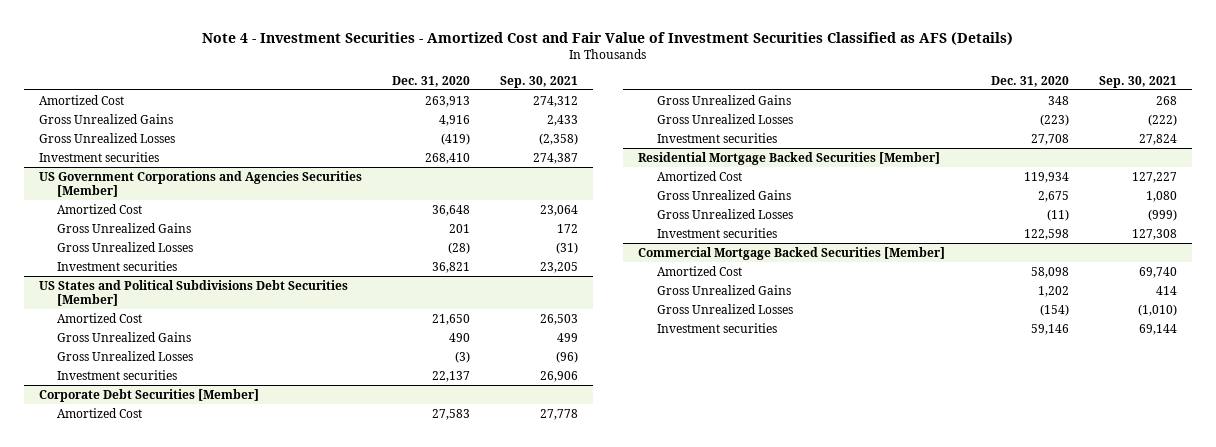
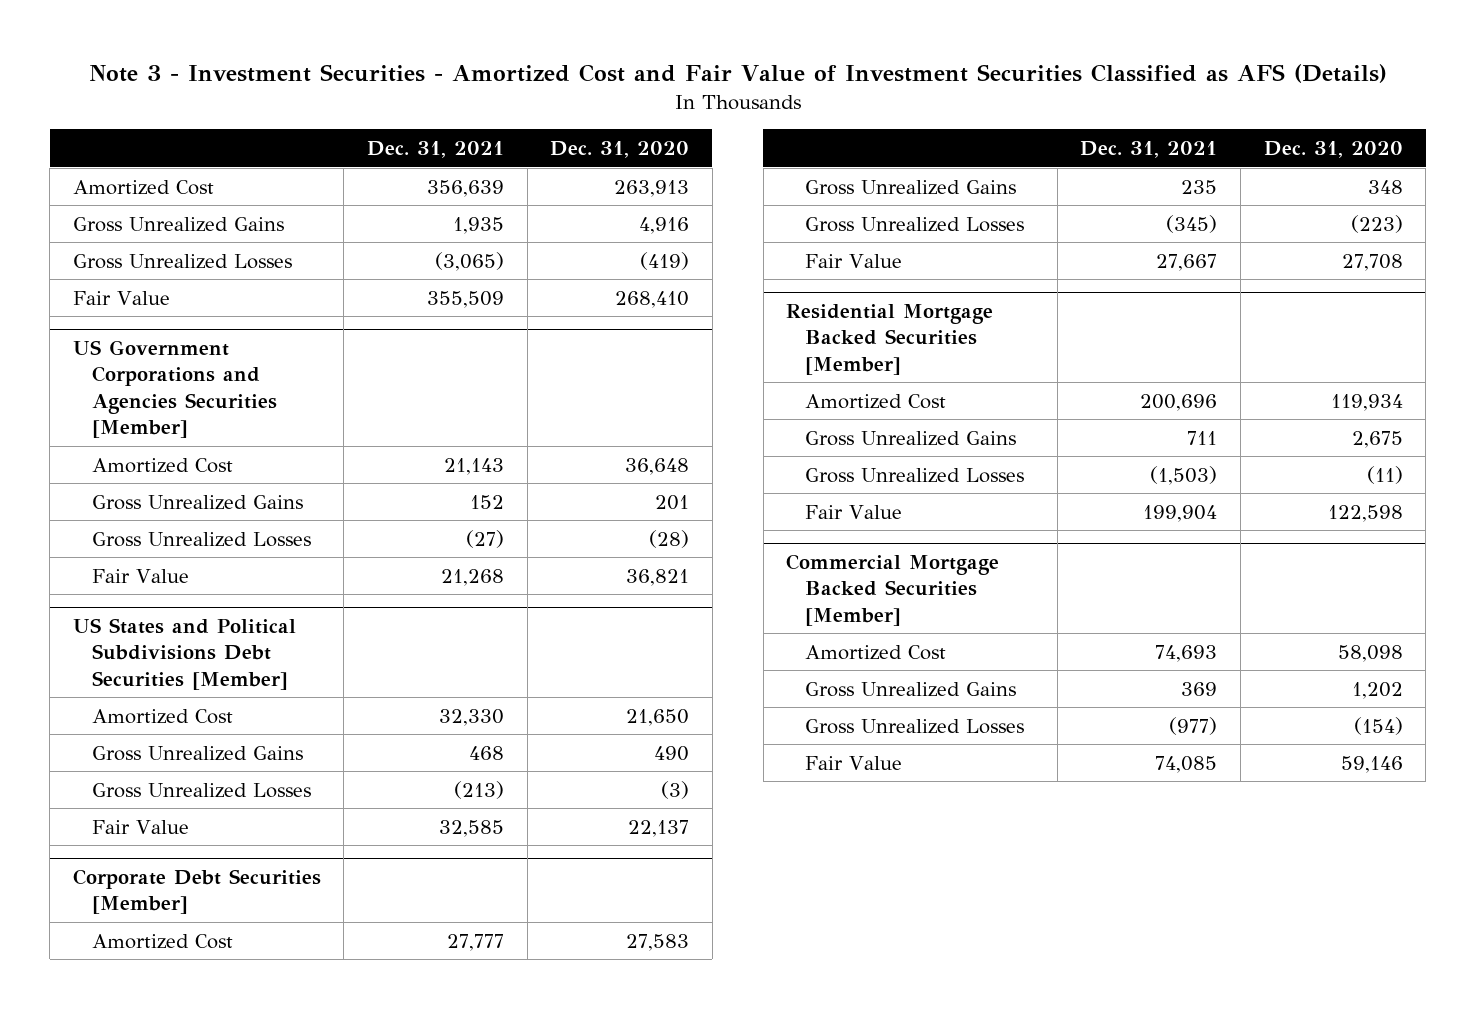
- Note 4 - Investment Securities - Amortized Cost and Fair Value of Investment Securities Classified as AFS (Details)
+ Note 3 - Investment Securities - Amortized Cost and Fair Value of Investment Securities Classified as AFS (Details)
- | Dec. 31, 2020 | Sep. 30, 2021
+ | Dec. 31, 2021 | Dec. 31, 2020
- Investment securities | 268,410 | 274,387
+ Fair Value | 355,509 | 268,410
@ US Government Corporations and Agencies Securities [Member]
- Investment securities | 36,821 | 23,205
+ Fair Value | 21,268 | 36,821
@ US States and Political Subdivisions Debt Securities [Member]
- Investment securities | 22,137 | 26,906
+ Fair Value | 32,585 | 22,137
@ Corporate Debt Securities [Member]
- Investment securities | 27,708 | 27,824
+ Fair Value | 27,667 | 27,708
@ Residential Mortgage Backed Securities [Member]
- Investment securities | 122,598 | 127,308
+ Fair Value | 199,904 | 122,598
@ Commercial Mortgage Backed Securities [Member]
- Investment securities | 59,146 | 69,144
+ Fair Value | 74,085 | 59,146

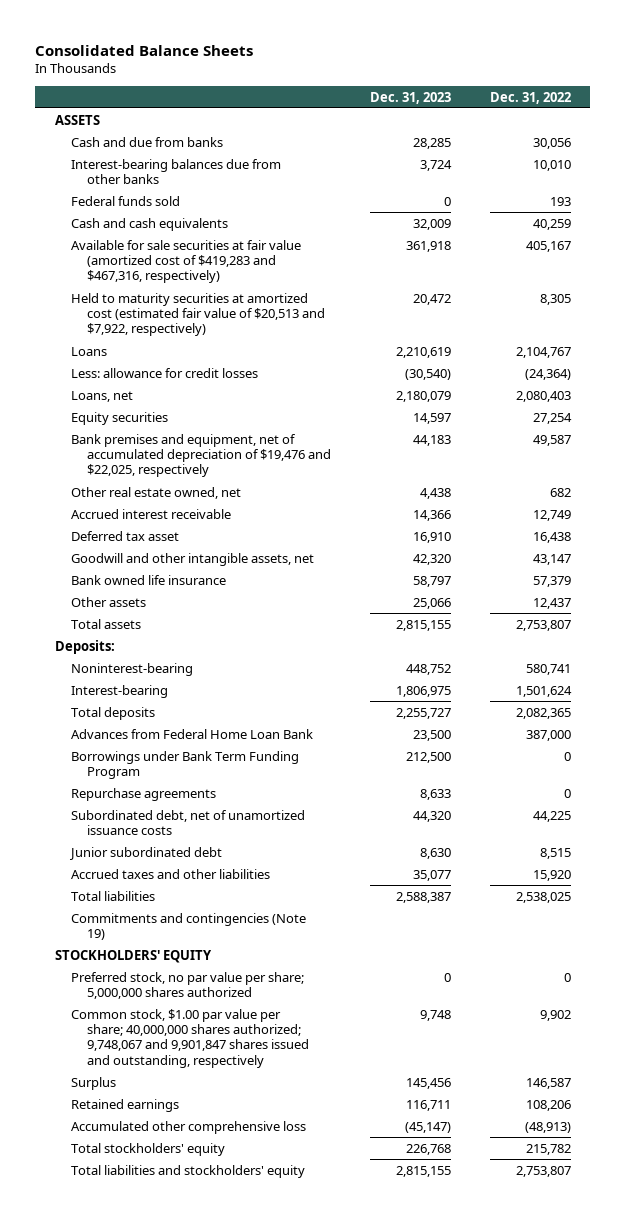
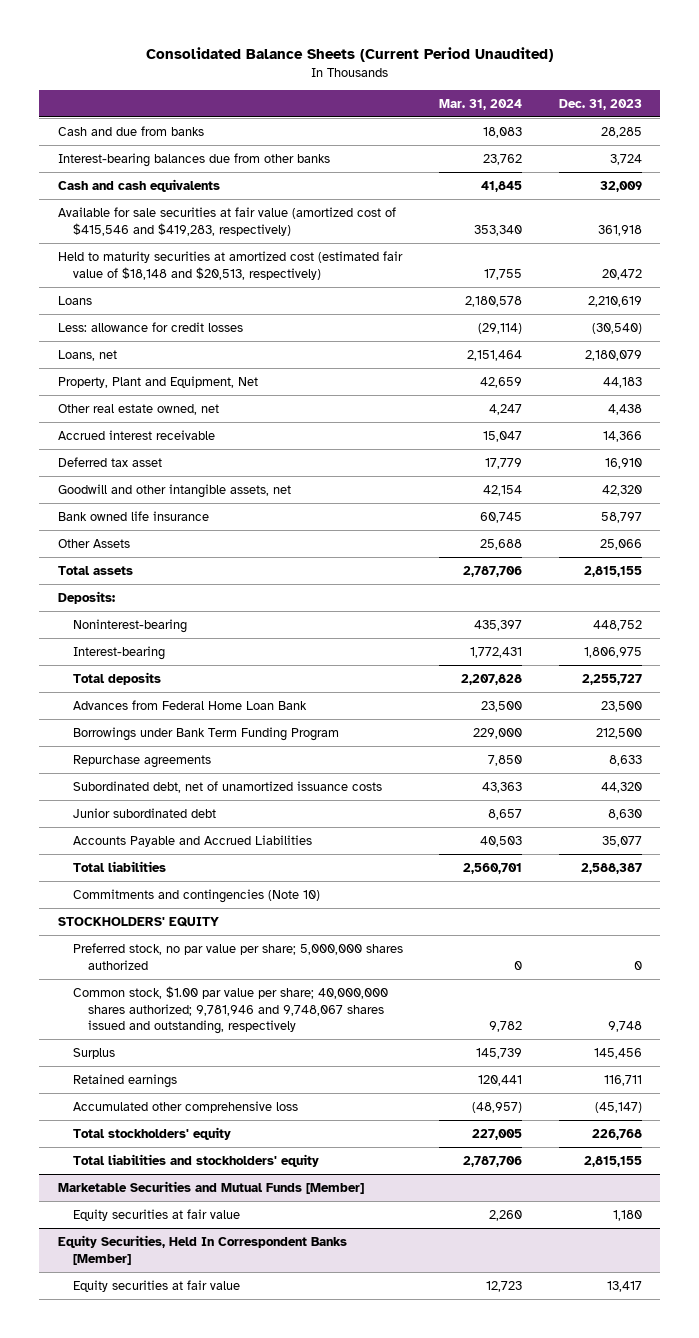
- Consolidated Balance Sheets
+ Consolidated Balance Sheets (Current Period Unaudited)
- | Dec. 31, 2023 | Dec. 31, 2022
+ | Mar. 31, 2024 | Dec. 31, 2023
- ASSETS
- Federal funds sold | 0 | 193
- Available for sale securities at fair value (amortized cost of $419,283 and $467,316, respectively) | 361,918 | 405,167
- Held to maturity securities at amortized cost (estimated fair value of $20,513 and $7,922, respectively) | 20,472 | 8,305
+ Available for sale securities at fair value (amortized cost of $415,546 and $419,283, respectively) | 353,340 | 361,918
+ Held to maturity securities at amortized cost (estimated fair value of $18,148 and $20,513, respectively) | 17,755 | 20,472
- Equity securities | 14,597 | 27,254
- Bank premises and equipment, net of accumulated depreciation of $19,476 and $22,025, respectively | 44,183 | 49,587
+ Property, Plant and Equipment, Net | 42,659 | 44,183
- Other assets | 25,066 | 12,437
+ Other Assets | 25,688 | 25,066
- Accrued taxes and other liabilities | 35,077 | 15,920
+ Accounts Payable and Accrued Liabilities | 40,503 | 35,077
- Commitments and contingencies (Note 19)
+ Commitments and contingencies (Note 10)
- Common stock, $1.00 par value per share; 40,000,000 shares authorized; 9,748,067 and 9,901,847 shares issued and outstanding, respectively | 9,748 | 9,902
+ Common stock, $1.00 par value per share; 40,000,000 shares authorized; 9,781,946 and 9,748,067 shares issued and outstanding, respectively | 9,782 | 9,748
+ Marketable Securities and Mutual Funds [Member]
+ Equity securities at fair value | 2,260 | 1,180
+ Equity Securities, Held In Correspondent Banks [Member]
+ Equity securities at fair value | 12,723 | 13,417

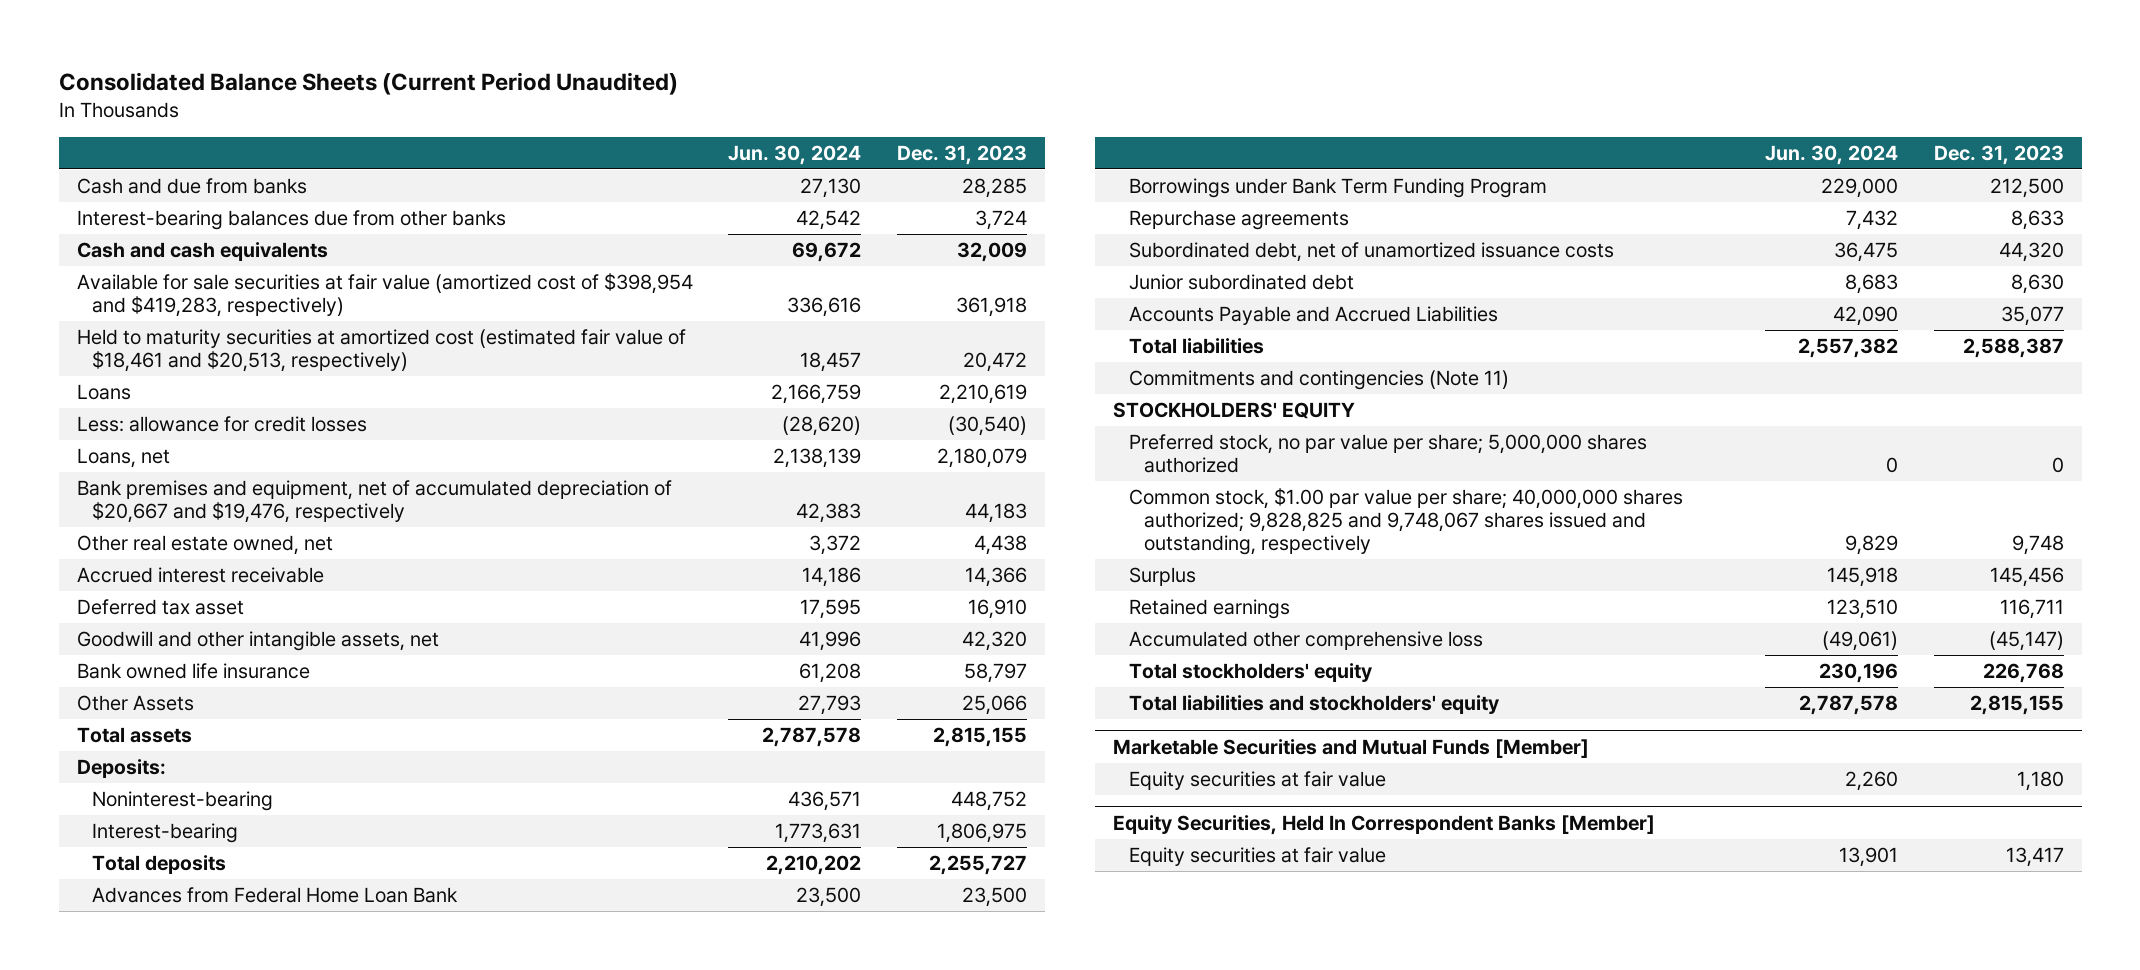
- | Mar. 31, 2024 | Dec. 31, 2023
+ | Jun. 30, 2024 | Dec. 31, 2023
- Available for sale securities at fair value (amortized cost of $415,546 and $419,283, respectively) | 353,340 | 361,918
- Held to maturity securities at amortized cost (estimated fair value of $18,148 and $20,513, respectively) | 17,755 | 20,472
+ Available for sale securities at fair value (amortized cost of $398,954 and $419,283, respectively) | 336,616 | 361,918
+ Held to maturity securities at amortized cost (estimated fair value of $18,461 and $20,513, respectively) | 18,457 | 20,472
- Property, Plant and Equipment, Net | 42,659 | 44,183
+ Bank premises and equipment, net of accumulated depreciation of $20,667 and $19,476, respectively | 42,383 | 44,183
- Commitments and contingencies (Note 10)
+ Commitments and contingencies (Note 11)
- Common stock, $1.00 par value per share; 40,000,000 shares authorized; 9,781,946 and 9,748,067 shares issued and outstanding, respectively | 9,782 | 9,748
+ Common stock, $1.00 par value per share; 40,000,000 shares authorized; 9,828,825 and 9,748,067 shares issued and outstanding, respectively | 9,829 | 9,748

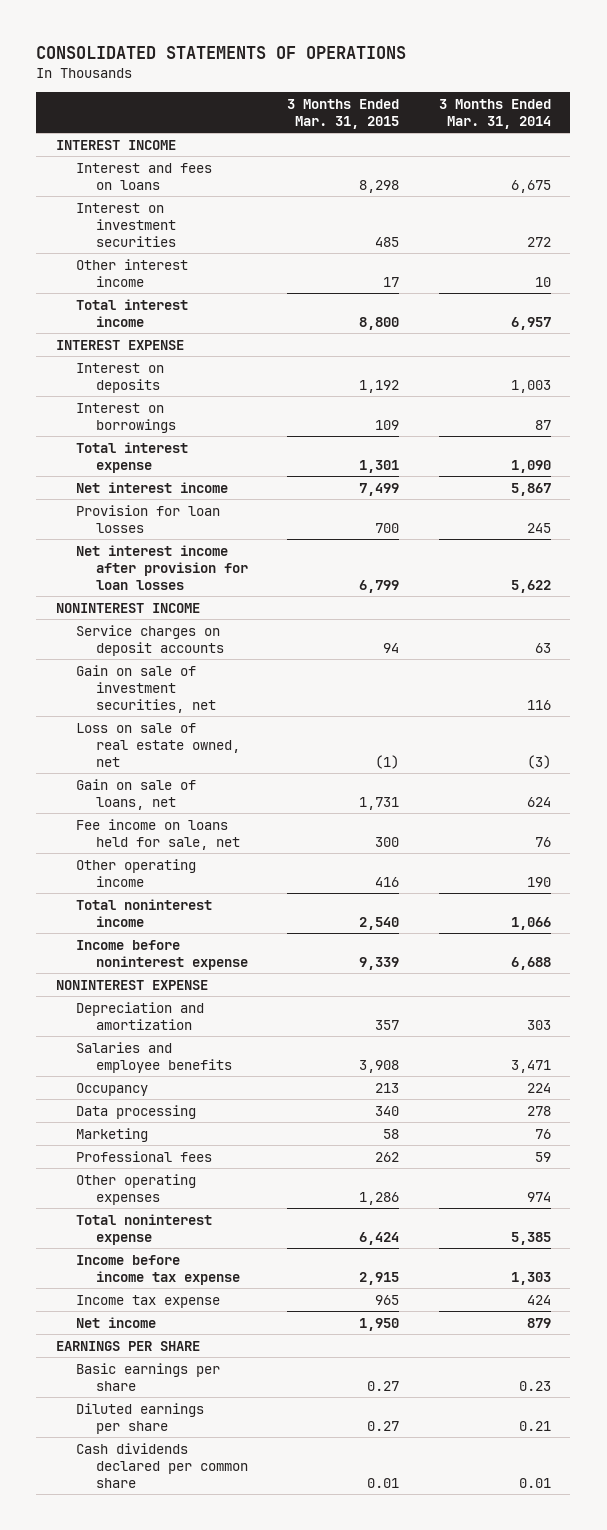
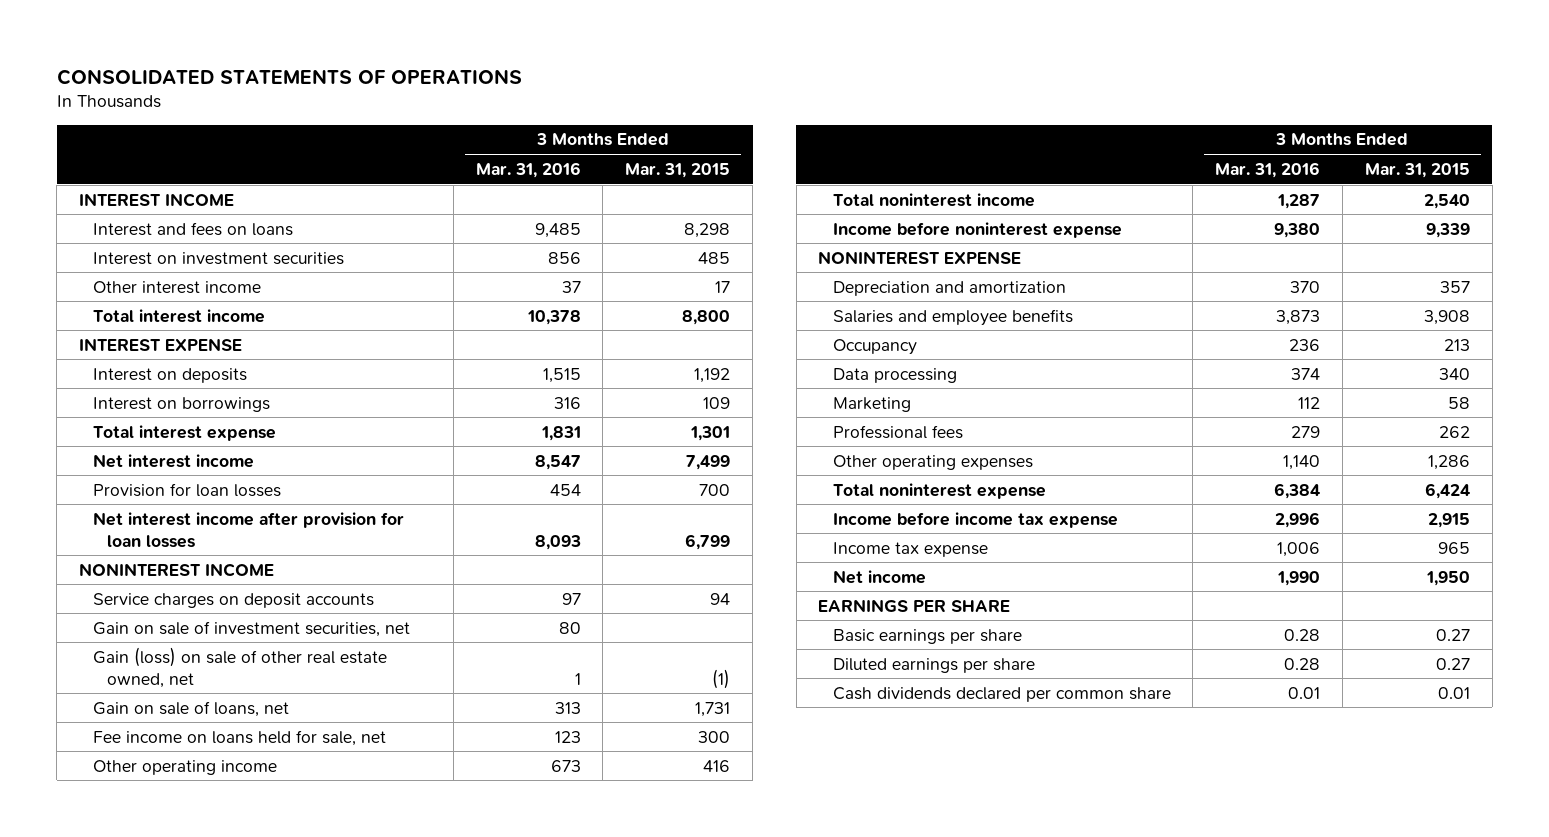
- | 3 Months Ended Mar. 31, 2015 | 3 Months Ended Mar. 31, 2014
+ | 3 Months Ended Mar. 31, 2016 | 3 Months Ended Mar. 31, 2015
- Loss on sale of real estate owned, net | (1) | (3)
+ Gain (loss) on sale of other real estate owned, net | 1 | (1)

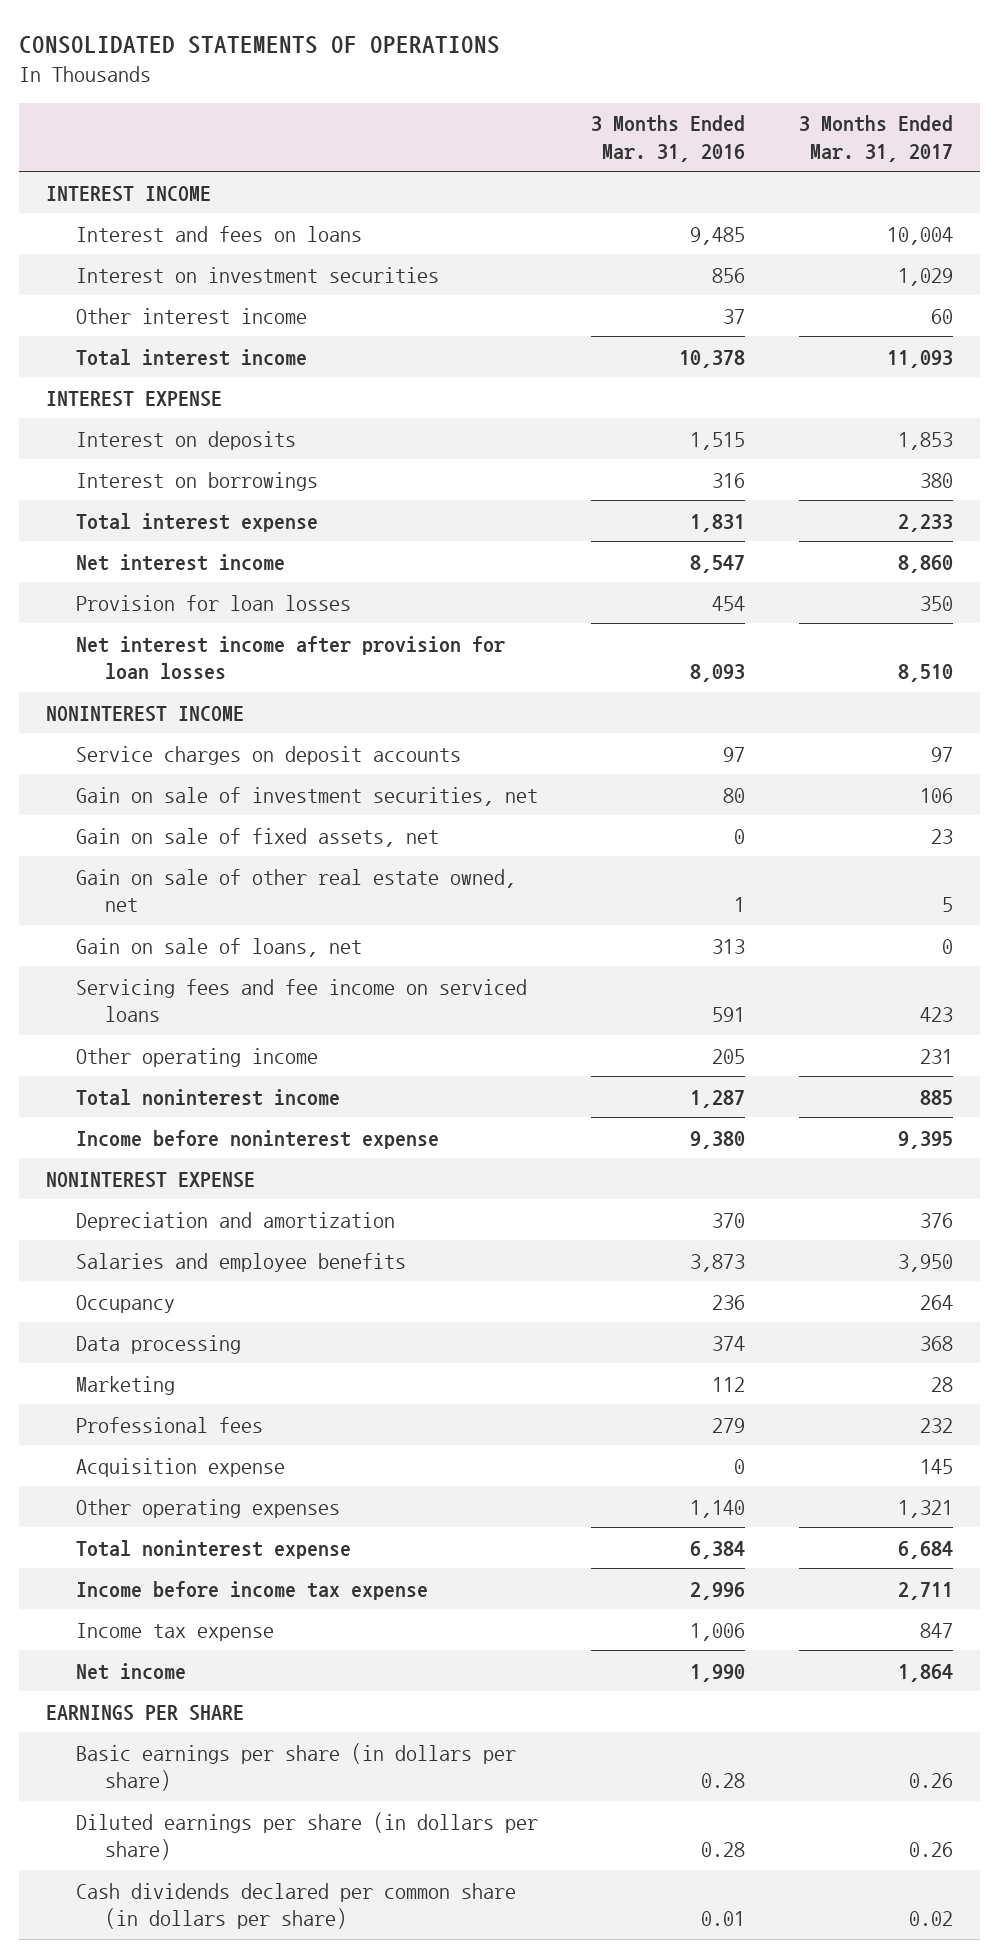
- | 3 Months Ended Mar. 31, 2016 | 3 Months Ended Mar. 31, 2015
+ | 3 Months Ended Mar. 31, 2016 | 3 Months Ended Mar. 31, 2017
- Gain (loss) on sale of other real estate owned, net | 1 | (1)
+ Gain on sale of fixed assets, net | 0 | 23
+ Gain on sale of other real estate owned, net | 1 | 5
- Fee income on loans held for sale, net | 123 | 300
- Other operating income | 673 | 416
+ Servicing fees and fee income on serviced loans | 591 | 423
+ Other operating income | 205 | 231
+ Acquisition expense | 0 | 145
- Basic earnings per share | 0.28 | 0.27
- Diluted earnings per share | 0.28 | 0.27
- Cash dividends declared per common share | 0.01 | 0.01
+ Basic earnings per share (in dollars per share) | 0.28 | 0.26
+ Diluted earnings per share (in dollars per share) | 0.28 | 0.26
+ Cash dividends declared per common share (in dollars per share) | 0.01 | 0.02

